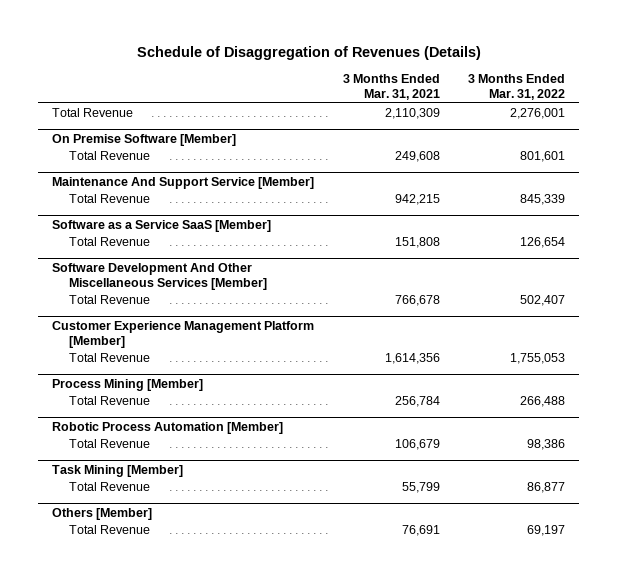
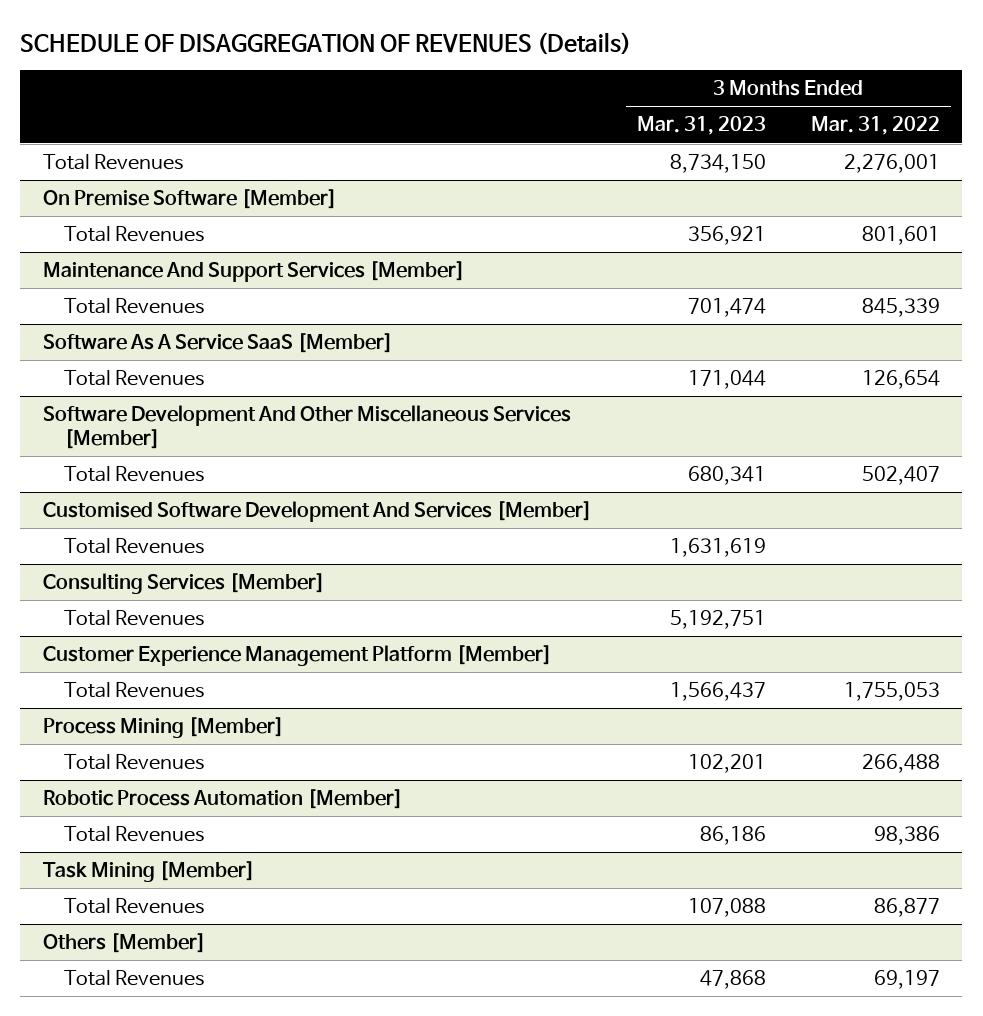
- Schedule of Disaggregation of Revenues (Details)
+ SCHEDULE OF DISAGGREGATION OF REVENUES (Details)
- | 3 Months Ended Mar. 31, 2021 | 3 Months Ended Mar. 31, 2022
+ | 3 Months Ended Mar. 31, 2023 | 3 Months Ended Mar. 31, 2022
- Total Revenue | 2,110,309 | 2,276,001
+ Total Revenues | 8,734,150 | 2,276,001
@ On Premise Software [Member]
- Total Revenue | 249,608 | 801,601
- Maintenance And Support Service [Member]
- Total Revenue | 942,215 | 845,339
- Software as a Service SaaS [Member]
- Total Revenue | 151,808 | 126,654
@ On Premise Software [Member]
+ Total Revenues | 356,921 | 801,601
+ Maintenance And Support Services [Member]
+ Total Revenues | 701,474 | 845,339
+ Software As A Service SaaS [Member]
+ Total Revenues | 171,044 | 126,654
@ Software Development And Other Miscellaneous Services [Member]
- Total Revenue | 766,678 | 502,407
+ Total Revenues | 680,341 | 502,407
+ Customised Software Development And Services [Member]
+ Total Revenues | 1,631,619 |
+ Consulting Services [Member]
+ Total Revenues | 5,192,751 |
@ Customer Experience Management Platform [Member]
- Total Revenue | 1,614,356 | 1,755,053
+ Total Revenues | 1,566,437 | 1,755,053
@ Process Mining [Member]
- Total Revenue | 256,784 | 266,488
+ Total Revenues | 102,201 | 266,488
@ Robotic Process Automation [Member]
- Total Revenue | 106,679 | 98,386
+ Total Revenues | 86,186 | 98,386
@ Task Mining [Member]
- Total Revenue | 55,799 | 86,877
+ Total Revenues | 107,088 | 86,877
@ Others [Member]
- Total Revenue | 76,691 | 69,197
+ Total Revenues | 47,868 | 69,197

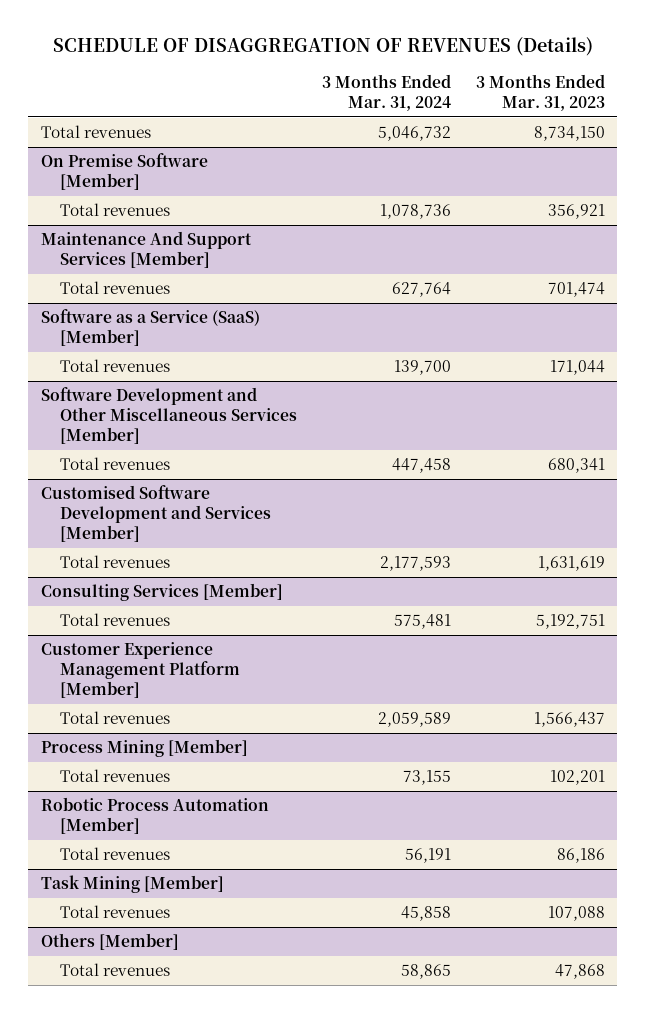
- | 3 Months Ended Mar. 31, 2023 | 3 Months Ended Mar. 31, 2022
+ | 3 Months Ended Mar. 31, 2024 | 3 Months Ended Mar. 31, 2023
- Total Revenues | 8,734,150 | 2,276,001
+ Total revenues | 5,046,732 | 8,734,150
@ On Premise Software [Member]
- Total Revenues | 356,921 | 801,601
+ Total revenues | 1,078,736 | 356,921
@ Maintenance And Support Services [Member]
- Total Revenues | 701,474 | 845,339
- Software As A Service SaaS [Member]
- Total Revenues | 171,044 | 126,654
- Software Development And Other Miscellaneous Services [Member]
- Total Revenues | 680,341 | 502,407
- Customised Software Development And Services [Member]
- Total Revenues | 1,631,619 |
@ Maintenance And Support Services [Member]
+ Total revenues | 627,764 | 701,474
+ Software as a Service (SaaS) [Member]
+ Total revenues | 139,700 | 171,044
+ Software Development and Other Miscellaneous Services [Member]
+ Total revenues | 447,458 | 680,341
+ Customised Software Development and Services [Member]
+ Total revenues | 2,177,593 | 1,631,619
@ Consulting Services [Member]
- Total Revenues | 5,192,751 |
+ Total revenues | 575,481 | 5,192,751
@ Customer Experience Management Platform [Member]
- Total Revenues | 1,566,437 | 1,755,053
+ Total revenues | 2,059,589 | 1,566,437
@ Process Mining [Member]
- Total Revenues | 102,201 | 266,488
+ Total revenues | 73,155 | 102,201
@ Robotic Process Automation [Member]
- Total Revenues | 86,186 | 98,386
+ Total revenues | 56,191 | 86,186
@ Task Mining [Member]
- Total Revenues | 107,088 | 86,877
+ Total revenues | 45,858 | 107,088
@ Others [Member]
- Total Revenues | 47,868 | 69,197
+ Total revenues | 58,865 | 47,868

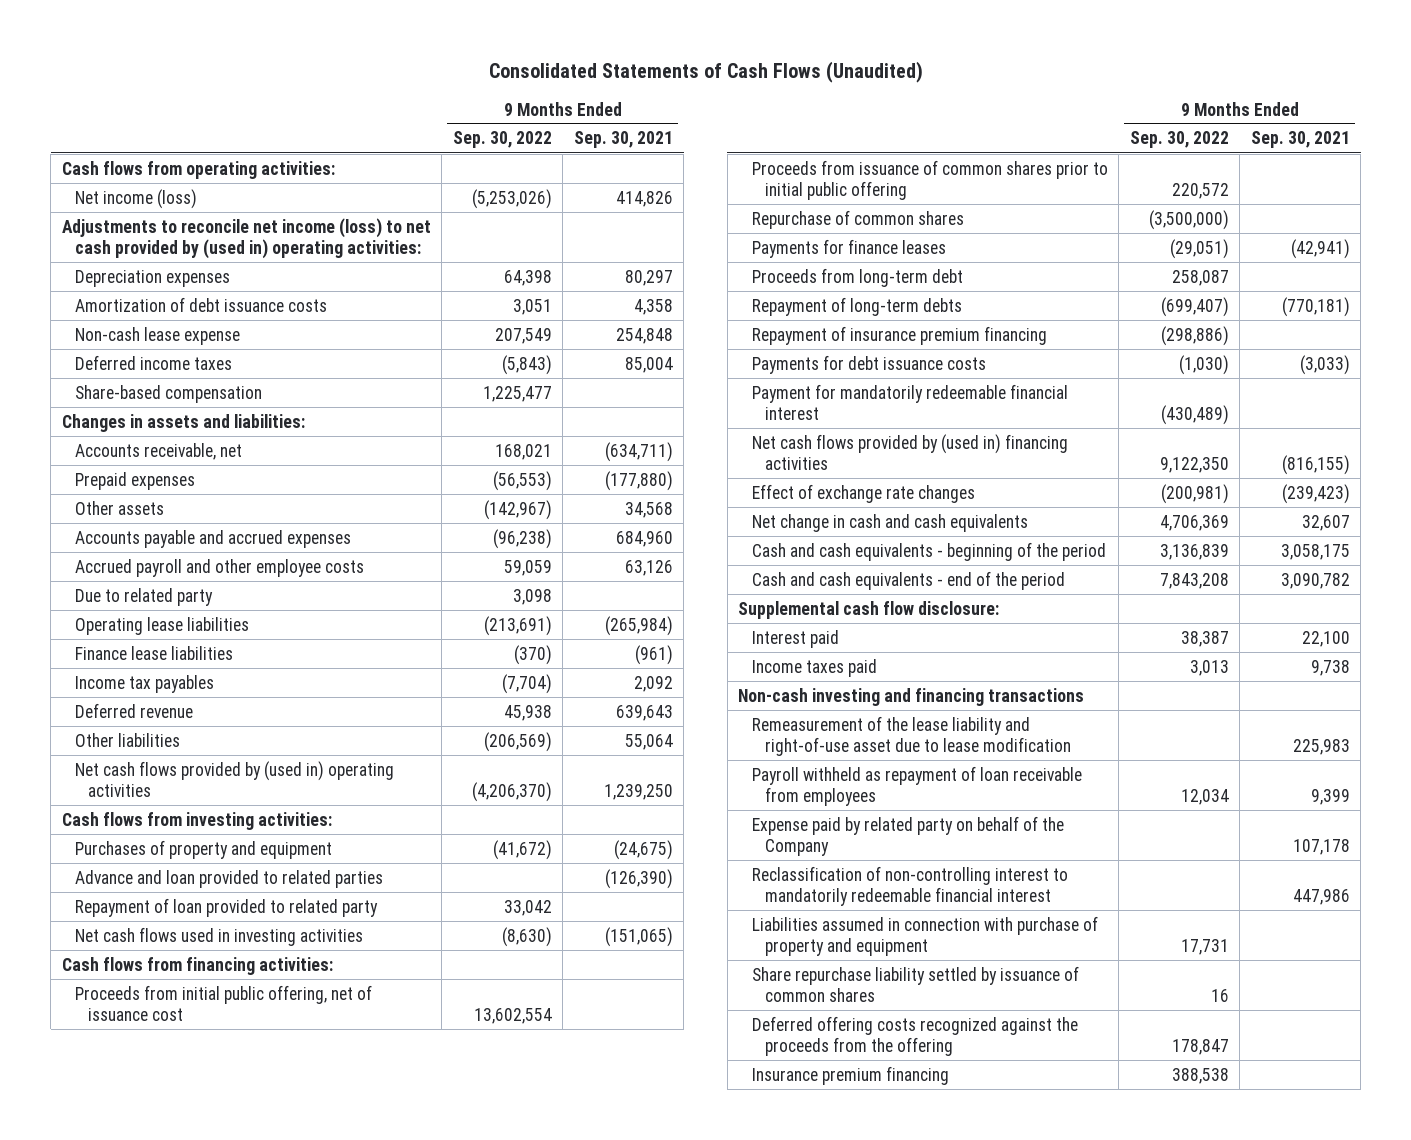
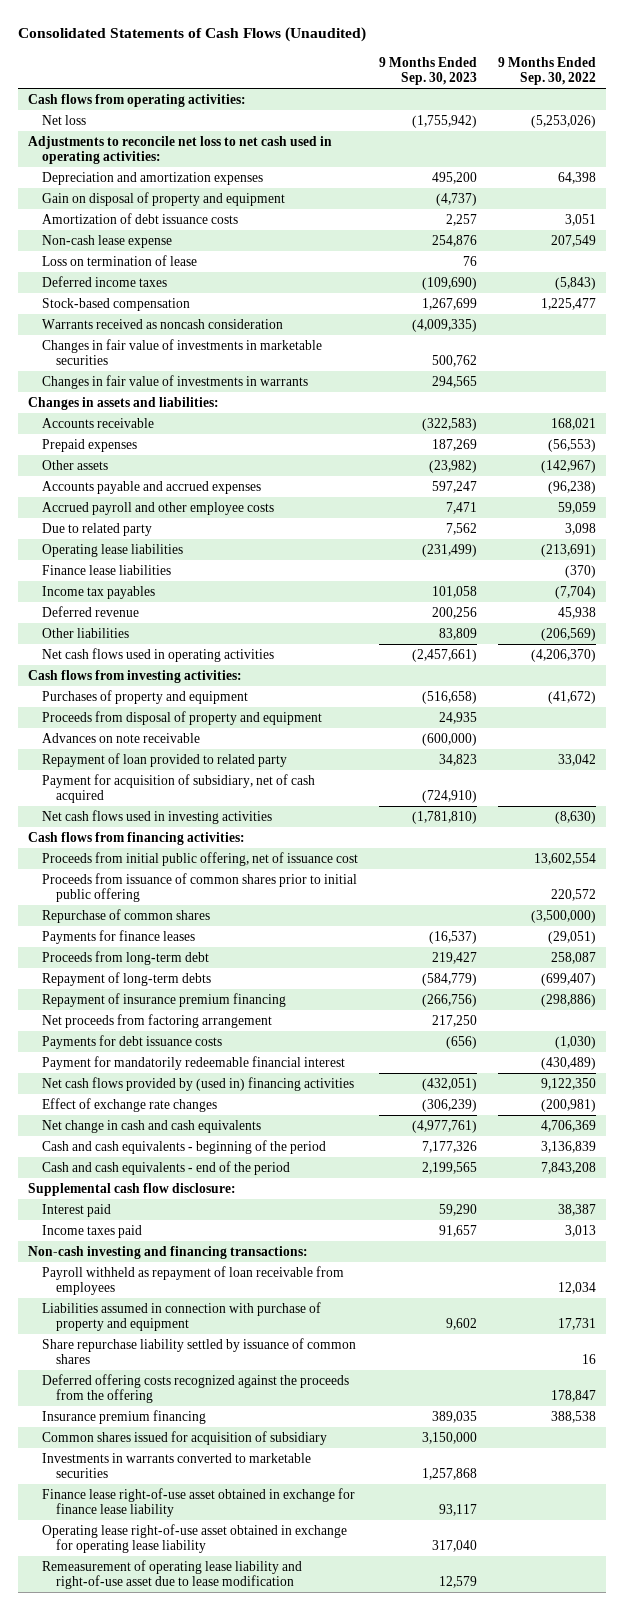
- | 9 Months Ended Sep. 30, 2022 | 9 Months Ended Sep. 30, 2021
+ | 9 Months Ended Sep. 30, 2023 | 9 Months Ended Sep. 30, 2022
- Net income (loss) | (5,253,026) | 414,826
- Adjustments to reconcile net income (loss) to net cash provided by (used in) operating activities:
- Depreciation expenses | 64,398 | 80,297
+ Net loss | (1,755,942) | (5,253,026)
+ Adjustments to reconcile net loss to net cash used in operating activities:
+ Depreciation and amortization expenses | 495,200 | 64,398
+ Gain on disposal of property and equipment | (4,737) |
+ Loss on termination of lease | 76 |
- Share-based compensation | 1,225,477 |
+ Stock-based compensation | 1,267,699 | 1,225,477
+ Warrants received as noncash consideration | (4,009,335) |
+ Changes in fair value of investments in marketable securities | 500,762 |
+ Changes in fair value of investments in warrants | 294,565 |
- Accounts receivable, net | 168,021 | (634,711)
+ Accounts receivable | (322,583) | 168,021
- Net cash flows provided by (used in) operating activities | (4,206,370) | 1,239,250
+ Net cash flows used in operating activities | (2,457,661) | (4,206,370)
- Advance and loan provided to related parties | | (126,390)
+ Proceeds from disposal of property and equipment | 24,935 |
+ Advances on note receivable | (600,000) |
+ Payment for acquisition of subsidiary, net of cash acquired | (724,910) |
+ Net proceeds from factoring arrangement | 217,250 |
- Non-cash investing and financing transactions
- Remeasurement of the lease liability and right-of-use asset due to lease modification | | 225,983
+ Non-cash investing and financing transactions:
- Expense paid by related party on behalf of the Company | | 107,178
- Reclassification of non-controlling interest to mandatorily redeemable financial interest | | 447,986
+ Common shares issued for acquisition of subsidiary | 3,150,000 |
+ Investments in warrants converted to marketable securities | 1,257,868 |
+ Finance lease right-of-use asset obtained in exchange for finance lease liability | 93,117 |
+ Operating lease right-of-use asset obtained in exchange for operating lease liability | 317,040 |
+ Remeasurement of operating lease liability and right-of-use asset due to lease modification | 12,579 |

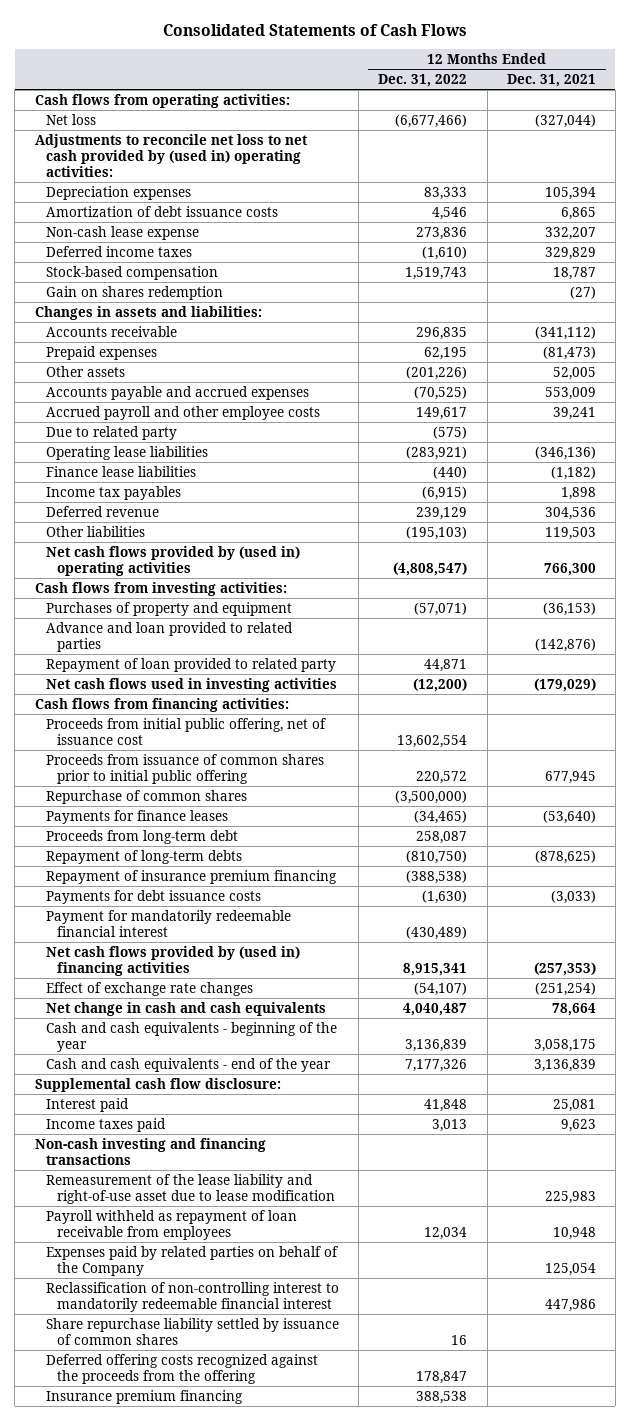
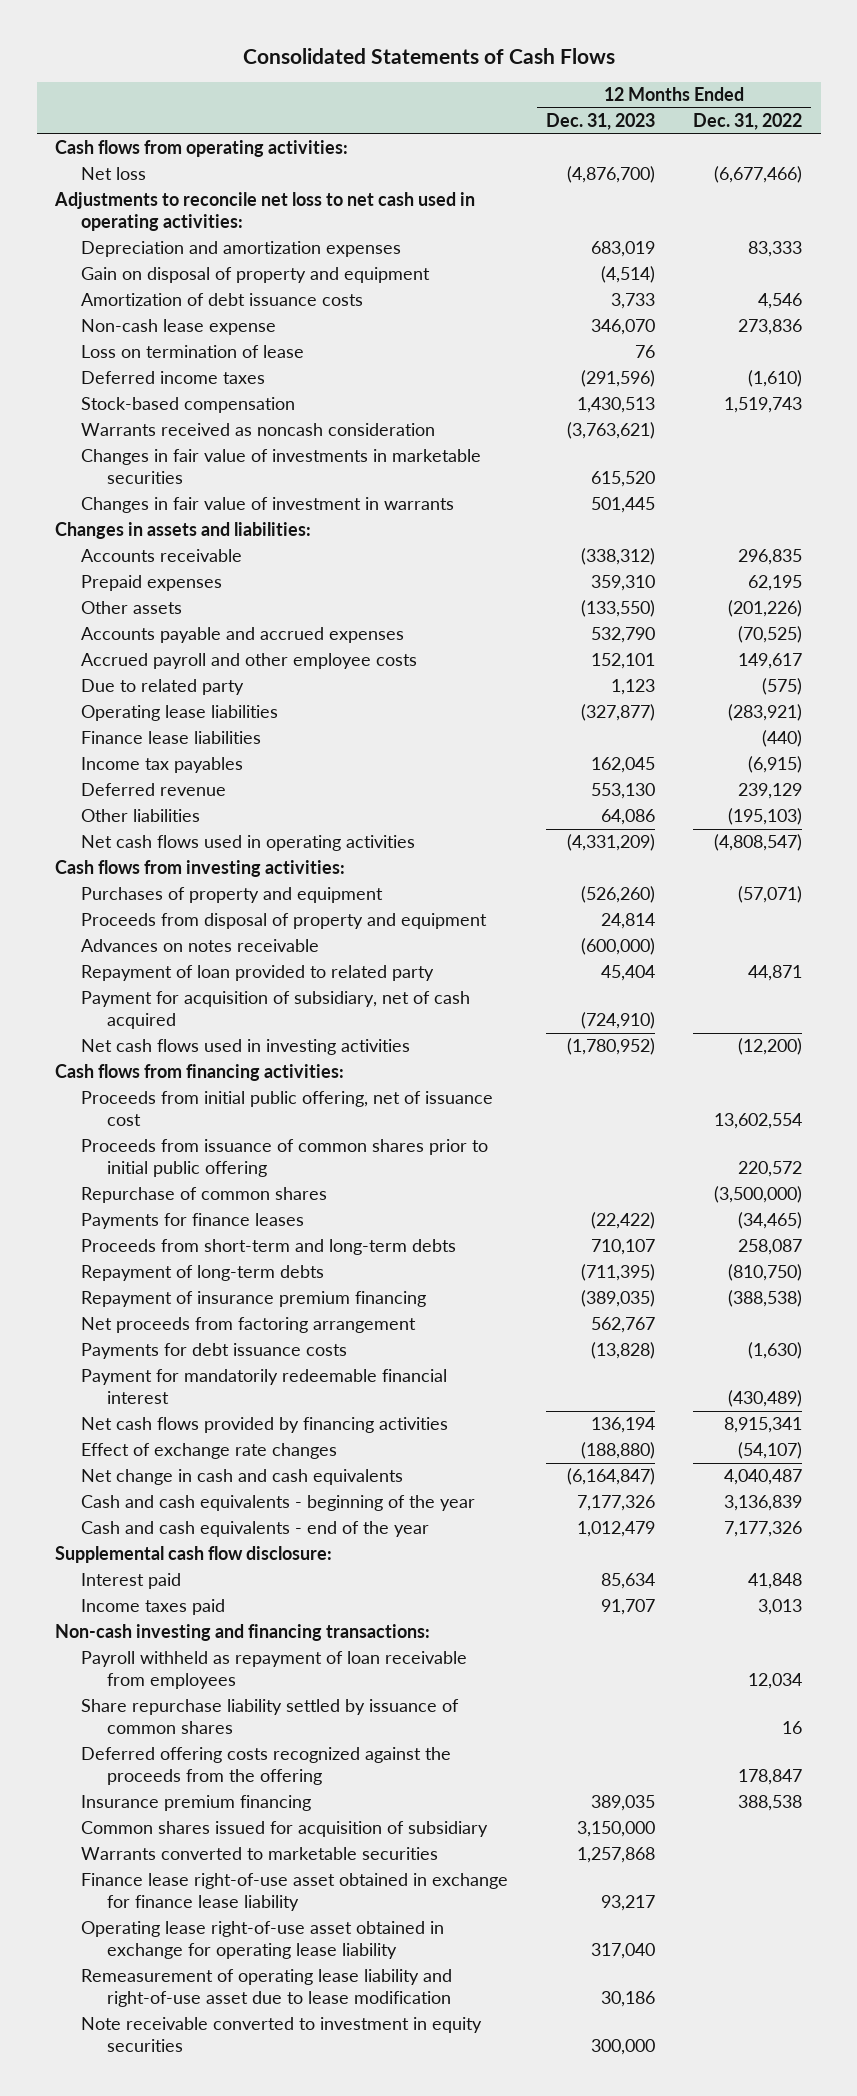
- | 12 Months Ended Dec. 31, 2022 | 12 Months Ended Dec. 31, 2021
+ | 12 Months Ended Dec. 31, 2023 | 12 Months Ended Dec. 31, 2022
- Adjustments to reconcile net loss to net cash provided by (used in) operating activities:
- Depreciation expenses | 83,333 | 105,394
+ Adjustments to reconcile net loss to net cash used in operating activities:
+ Depreciation and amortization expenses | 683,019 | 83,333
+ Gain on disposal of property and equipment | (4,514) |
+ Loss on termination of lease | 76 |
- Gain on shares redemption | | (27)
+ Warrants received as noncash consideration | (3,763,621) |
+ Changes in fair value of investments in marketable securities | 615,520 |
+ Changes in fair value of investment in warrants | 501,445 |
- Net cash flows provided by (used in) operating activities | (4,808,547) | 766,300
+ Net cash flows used in operating activities | (4,331,209) | (4,808,547)
- Advance and loan provided to related parties | | (142,876)
+ Proceeds from disposal of property and equipment | 24,814 |
+ Advances on notes receivable | (600,000) |
+ Payment for acquisition of subsidiary, net of cash acquired | (724,910) |
- Proceeds from long-term debt | 258,087 |
+ Proceeds from short-term and long-term debts | 710,107 | 258,087
+ Net proceeds from factoring arrangement | 562,767 |
- Net cash flows provided by (used in) financing activities | 8,915,341 | (257,353)
+ Net cash flows provided by financing activities | 136,194 | 8,915,341
- Non-cash investing and financing transactions
- Remeasurement of the lease liability and right-of-use asset due to lease modification | | 225,983
+ Non-cash investing and financing transactions:
- Expenses paid by related parties on behalf of the Company | | 125,054
- Reclassification of non-controlling interest to mandatorily redeemable financial interest | | 447,986
+ Common shares issued for acquisition of subsidiary | 3,150,000 |
+ Warrants converted to marketable securities | 1,257,868 |
+ Finance lease right-of-use asset obtained in exchange for finance lease liability | 93,217 |
+ Operating lease right-of-use asset obtained in exchange for operating lease liability | 317,040 |
+ Remeasurement of operating lease liability and right-of-use asset due to lease modification | 30,186 |
+ Note receivable converted to investment in equity securities | 300,000 |

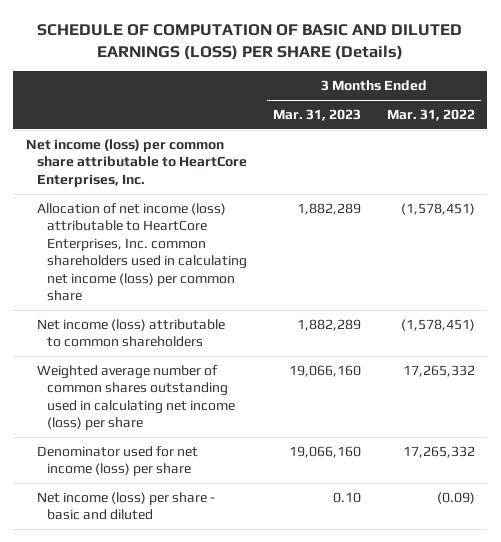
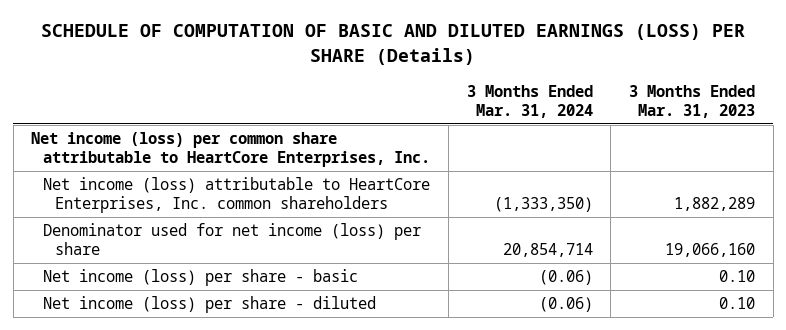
- | 3 Months Ended Mar. 31, 2023 | 3 Months Ended Mar. 31, 2022
+ | 3 Months Ended Mar. 31, 2024 | 3 Months Ended Mar. 31, 2023
- Allocation of net income (loss) attributable to HeartCore Enterprises, Inc. common shareholders used in calculating net income (loss) per common share | 1,882,289 | (1,578,451)
- Net income (loss) attributable to common shareholders | 1,882,289 | (1,578,451)
- Weighted average number of common shares outstanding used in calculating net income (loss) per share | 19,066,160 | 17,265,332
+ Net income (loss) attributable to HeartCore Enterprises, Inc. common shareholders | (1,333,350) | 1,882,289
- Net income (loss) per share - basic and diluted | 0.10 | (0.09)
+ Net income (loss) per share - basic | (0.06) | 0.10
+ Net income (loss) per share - diluted | (0.06) | 0.10

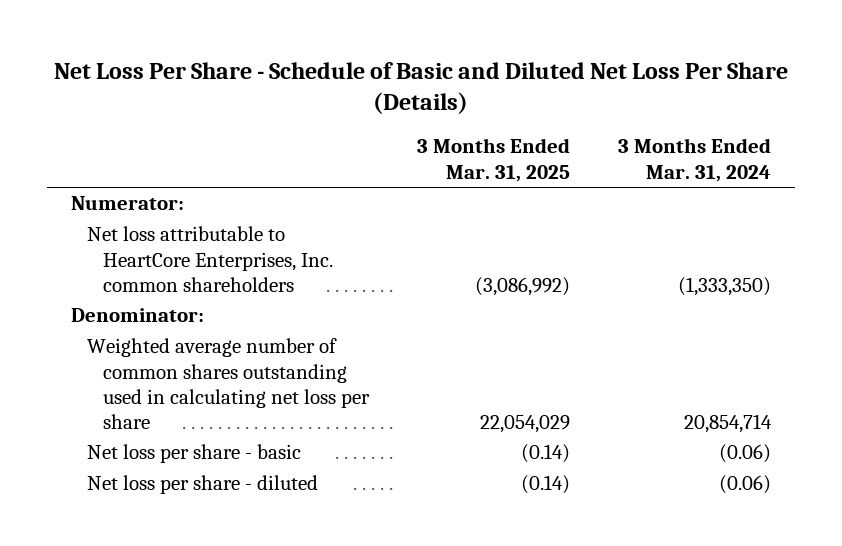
- SCHEDULE OF COMPUTATION OF BASIC AND DILUTED EARNINGS (LOSS) PER SHARE (Details)
+ Net Loss Per Share - Schedule of Basic and Diluted Net Loss Per Share (Details)
- | 3 Months Ended Mar. 31, 2024 | 3 Months Ended Mar. 31, 2023
+ | 3 Months Ended Mar. 31, 2025 | 3 Months Ended Mar. 31, 2024
- Net income (loss) per common share attributable to HeartCore Enterprises, Inc.
- Net income (loss) attributable to HeartCore Enterprises, Inc. common shareholders | (1,333,350) | 1,882,289
- Denominator used for net income (loss) per share | 20,854,714 | 19,066,160
- Net income (loss) per share - basic | (0.06) | 0.10
- Net income (loss) per share - diluted | (0.06) | 0.10
+ Numerator:
+ Net loss attributable to HeartCore Enterprises, Inc. common shareholders | (3,086,992) | (1,333,350)
+ Denominator:
+ Weighted average number of common shares outstanding used in calculating net loss per share | 22,054,029 | 20,854,714
+ Net loss per share - basic | (0.14) | (0.06)
+ Net loss per share - diluted | (0.14) | (0.06)

